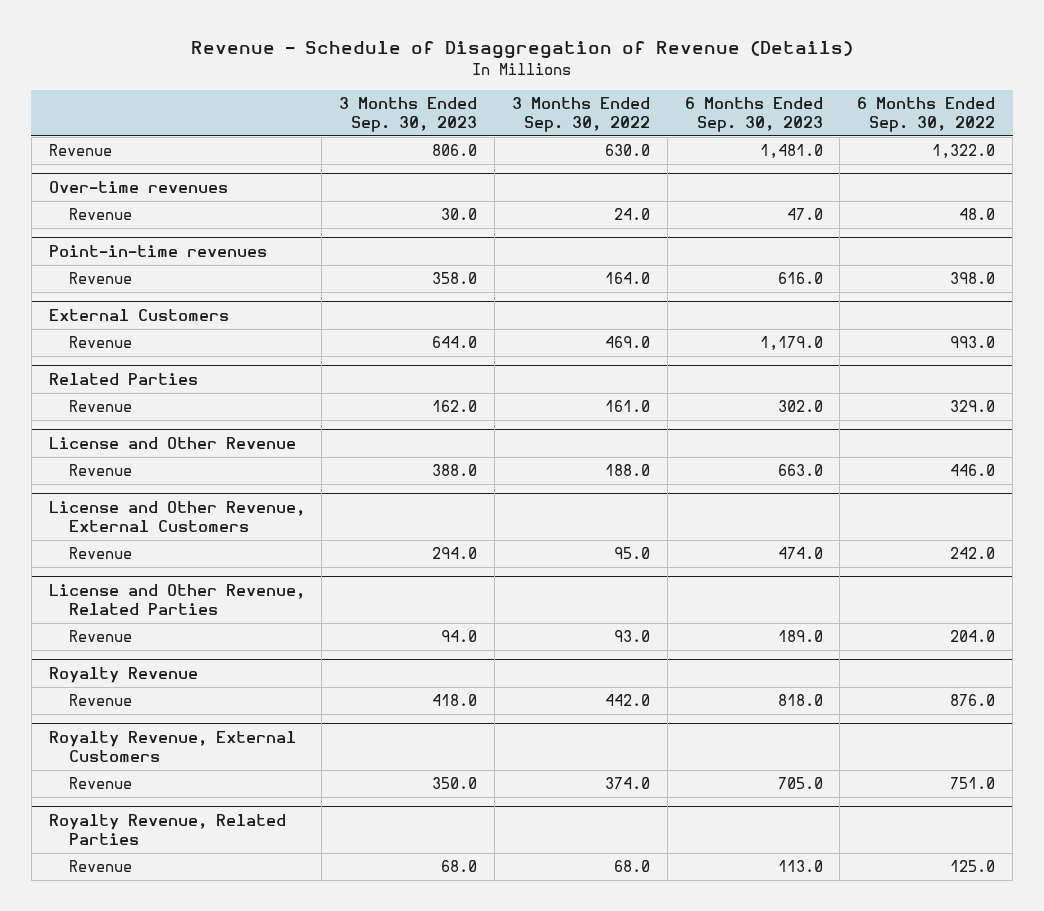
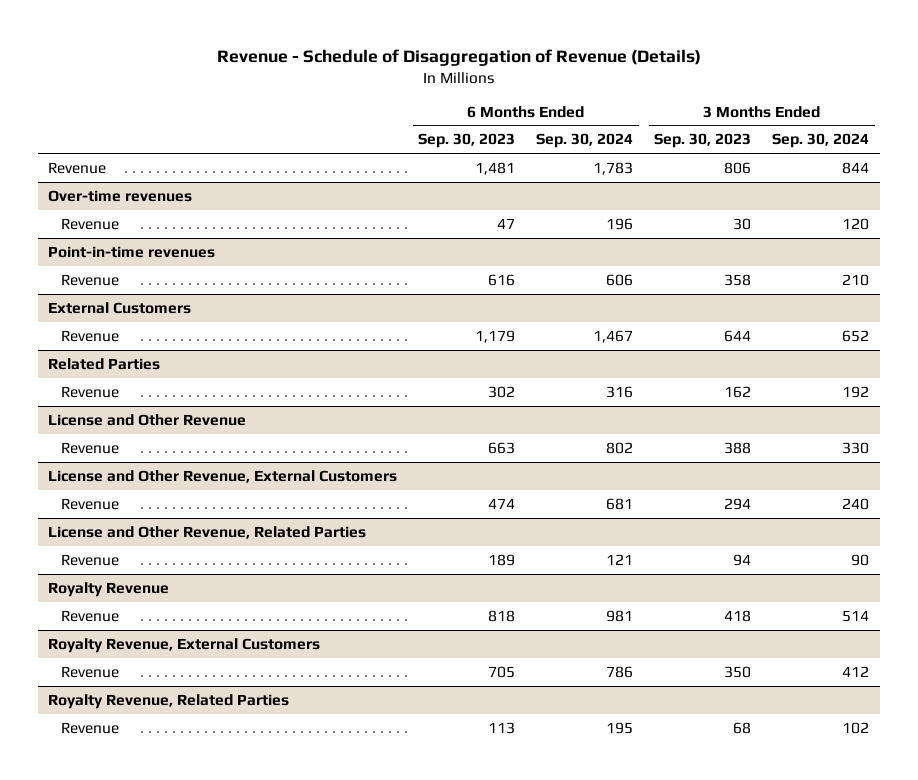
- | 3 Months Ended Sep. 30, 2023 | 3 Months Ended Sep. 30, 2022 | 6 Months Ended Sep. 30, 2023 | 6 Months Ended Sep. 30, 2022
+ | 6 Months Ended Sep. 30, 2023 | 6 Months Ended Sep. 30, 2024 | 3 Months Ended Sep. 30, 2023 | 3 Months Ended Sep. 30, 2024
- Revenue | 806.0 | 630.0 | 1,481.0 | 1,322.0
+ Revenue | 1,481 | 1,783 | 806 | 844
@ Over-time revenues
- Revenue | 30.0 | 24.0 | 47.0 | 48.0
+ Revenue | 47 | 196 | 30 | 120
@ Point-in-time revenues
- Revenue | 358.0 | 164.0 | 616.0 | 398.0
+ Revenue | 616 | 606 | 358 | 210
@ External Customers
- Revenue | 644.0 | 469.0 | 1,179.0 | 993.0
+ Revenue | 1,179 | 1,467 | 644 | 652
@ Related Parties
- Revenue | 162.0 | 161.0 | 302.0 | 329.0
+ Revenue | 302 | 316 | 162 | 192
@ License and Other Revenue
- Revenue | 388.0 | 188.0 | 663.0 | 446.0
+ Revenue | 663 | 802 | 388 | 330
@ License and Other Revenue, External Customers
- Revenue | 294.0 | 95.0 | 474.0 | 242.0
+ Revenue | 474 | 681 | 294 | 240
@ License and Other Revenue, Related Parties
- Revenue | 94.0 | 93.0 | 189.0 | 204.0
+ Revenue | 189 | 121 | 94 | 90
@ Royalty Revenue
- Revenue | 418.0 | 442.0 | 818.0 | 876.0
+ Revenue | 818 | 981 | 418 | 514
@ Royalty Revenue, External Customers
- Revenue | 350.0 | 374.0 | 705.0 | 751.0
+ Revenue | 705 | 786 | 350 | 412
@ Royalty Revenue, Related Parties
- Revenue | 68.0 | 68.0 | 113.0 | 125.0
+ Revenue | 113 | 195 | 68 | 102

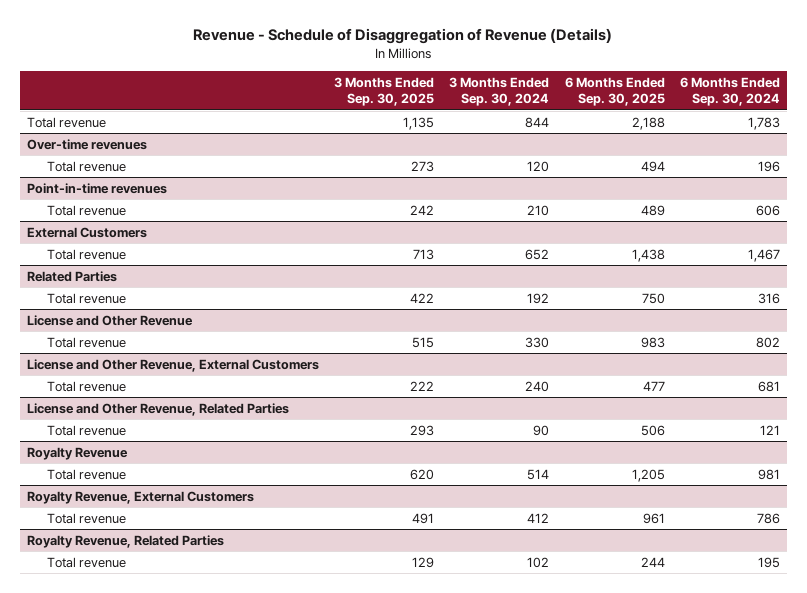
- | 6 Months Ended Sep. 30, 2023 | 6 Months Ended Sep. 30, 2024 | 3 Months Ended Sep. 30, 2023 | 3 Months Ended Sep. 30, 2024
+ | 3 Months Ended Sep. 30, 2025 | 3 Months Ended Sep. 30, 2024 | 6 Months Ended Sep. 30, 2025 | 6 Months Ended Sep. 30, 2024
- Revenue | 1,481 | 1,783 | 806 | 844
+ Total revenue | 1,135 | 844 | 2,188 | 1,783
@ Over-time revenues
- Revenue | 47 | 196 | 30 | 120
+ Total revenue | 273 | 120 | 494 | 196
@ Point-in-time revenues
- Revenue | 616 | 606 | 358 | 210
+ Total revenue | 242 | 210 | 489 | 606
@ External Customers
- Revenue | 1,179 | 1,467 | 644 | 652
+ Total revenue | 713 | 652 | 1,438 | 1,467
@ Related Parties
- Revenue | 302 | 316 | 162 | 192
+ Total revenue | 422 | 192 | 750 | 316
@ License and Other Revenue
- Revenue | 663 | 802 | 388 | 330
+ Total revenue | 515 | 330 | 983 | 802
@ License and Other Revenue, External Customers
- Revenue | 474 | 681 | 294 | 240
+ Total revenue | 222 | 240 | 477 | 681
@ License and Other Revenue, Related Parties
- Revenue | 189 | 121 | 94 | 90
+ Total revenue | 293 | 90 | 506 | 121
@ Royalty Revenue
- Revenue | 818 | 981 | 418 | 514
+ Total revenue | 620 | 514 | 1,205 | 981
@ Royalty Revenue, External Customers
- Revenue | 705 | 786 | 350 | 412
+ Total revenue | 491 | 412 | 961 | 786
@ Royalty Revenue, Related Parties
- Revenue | 113 | 195 | 68 | 102
+ Total revenue | 129 | 102 | 244 | 195

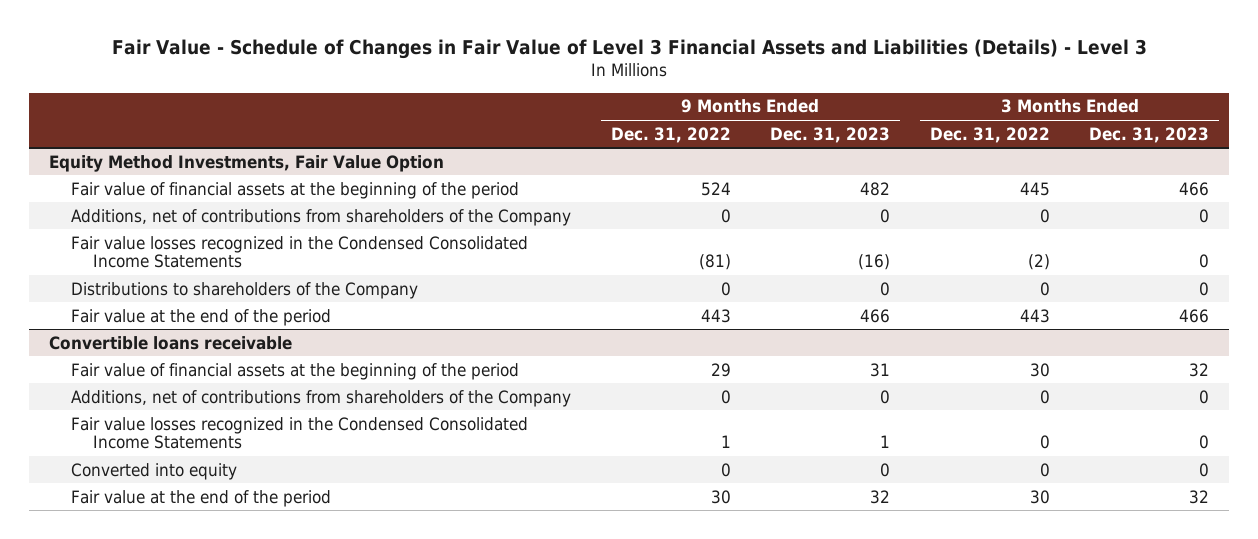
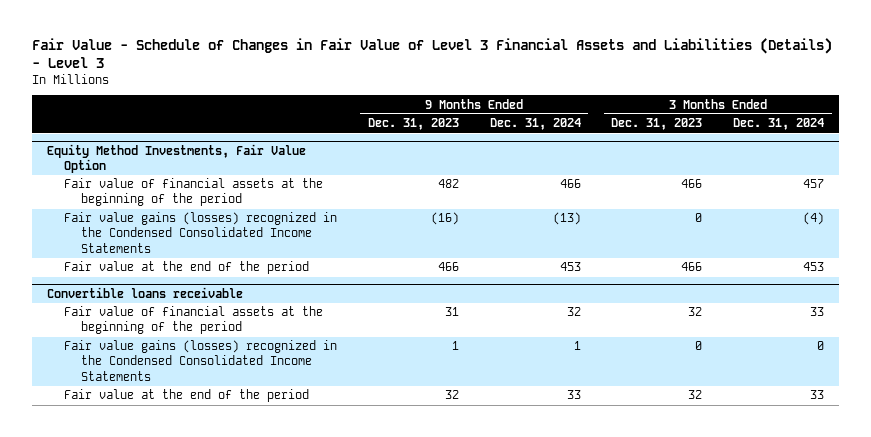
- | 9 Months Ended Dec. 31, 2022 | 9 Months Ended Dec. 31, 2023 | 3 Months Ended Dec. 31, 2022 | 3 Months Ended Dec. 31, 2023
+ | 9 Months Ended Dec. 31, 2023 | 9 Months Ended Dec. 31, 2024 | 3 Months Ended Dec. 31, 2023 | 3 Months Ended Dec. 31, 2024
@ Equity Method Investments, Fair Value Option
- Additions, net of contributions from shareholders of the Company | 0 | 0 | 0 | 0
- Fair value losses recognized in the Condensed Consolidated Income Statements | (81) | (16) | (2) | 0
- Distributions to shareholders of the Company | 0 | 0 | 0 | 0
+ Fair value gains (losses) recognized in the Condensed Consolidated Income Statements | (16) | (13) | 0 | (4)
@ Convertible loans receivable
- Additions, net of contributions from shareholders of the Company | 0 | 0 | 0 | 0
- Fair value losses recognized in the Condensed Consolidated Income Statements | 1 | 1 | 0 | 0
- Converted into equity | 0 | 0 | 0 | 0
+ Fair value gains (losses) recognized in the Condensed Consolidated Income Statements | 1 | 1 | 0 | 0

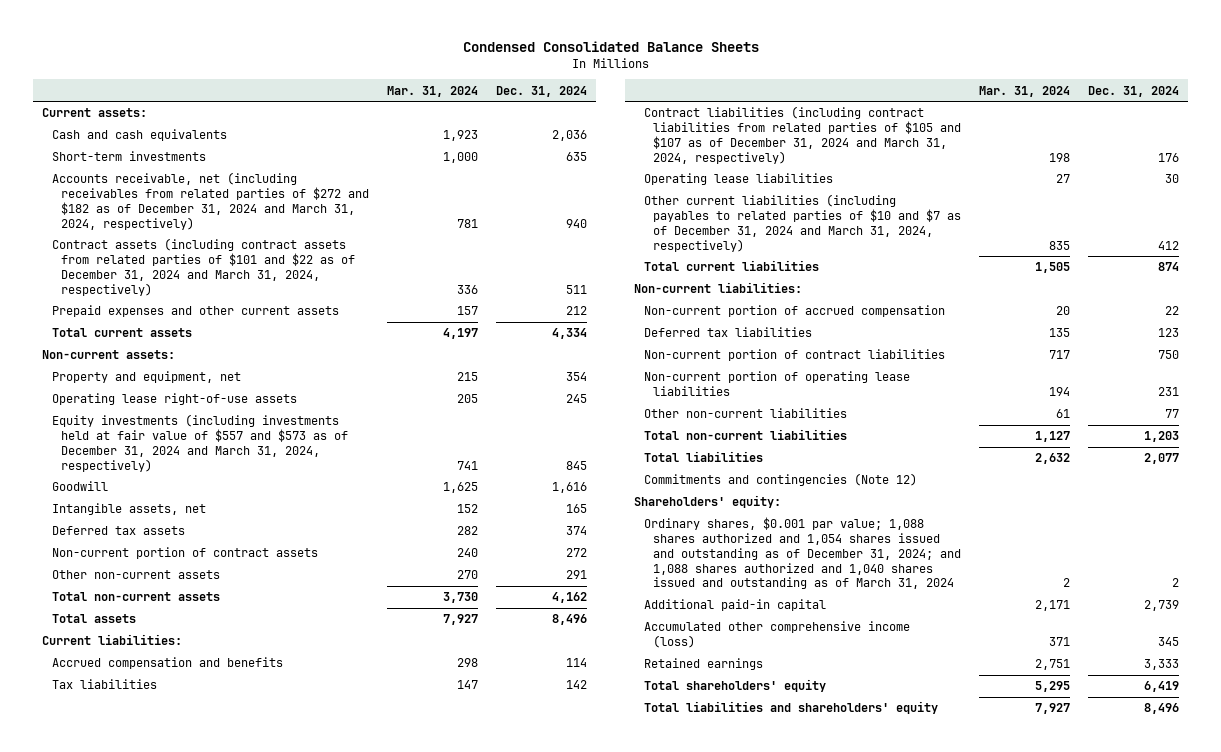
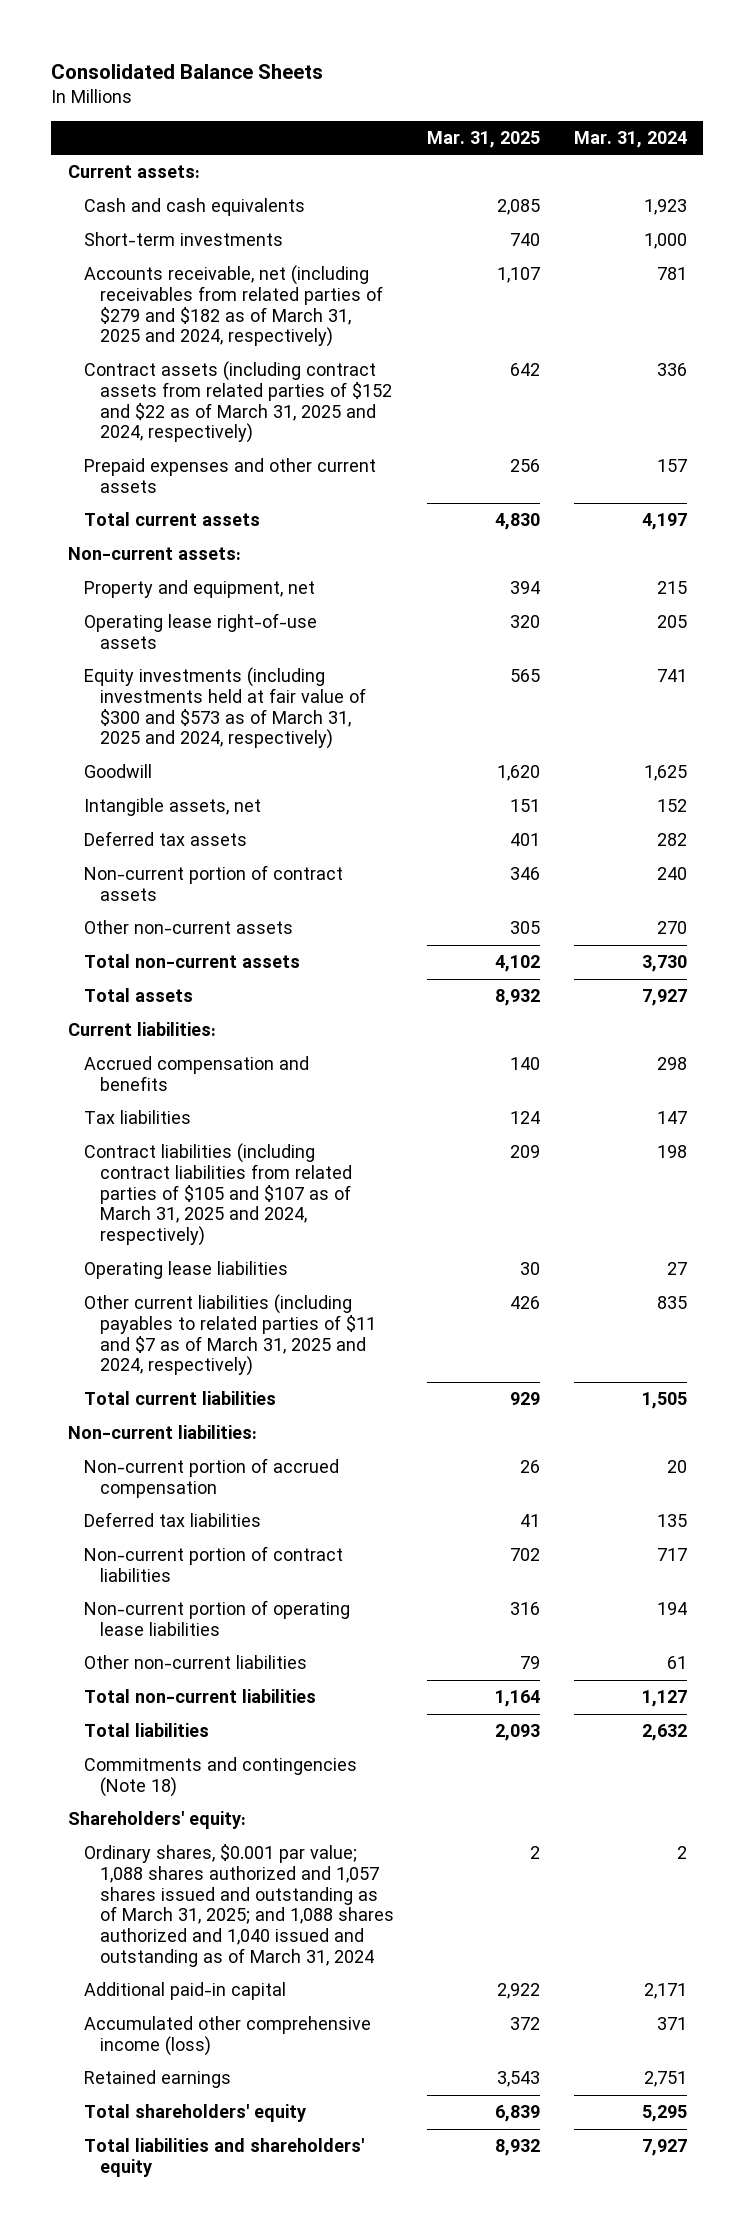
- Condensed Consolidated Balance Sheets
+ Consolidated Balance Sheets
- | Mar. 31, 2024 | Dec. 31, 2024
+ | Mar. 31, 2025 | Mar. 31, 2024
- Accounts receivable, net (including receivables from related parties of $272 and $182 as of December 31, 2024 and March 31, 2024, respectively) | 781 | 940
- Contract assets (including contract assets from related parties of $101 and $22 as of December 31, 2024 and March 31, 2024, respectively) | 336 | 511
+ Accounts receivable, net (including receivables from related parties of $279 and $182 as of March 31, 2025 and 2024, respectively) | 1,107 | 781
+ Contract assets (including contract assets from related parties of $152 and $22 as of March 31, 2025 and 2024, respectively) | 642 | 336
- Equity investments (including investments held at fair value of $557 and $573 as of December 31, 2024 and March 31, 2024, respectively) | 741 | 845
+ Equity investments (including investments held at fair value of $300 and $573 as of March 31, 2025 and 2024, respectively) | 565 | 741
- Contract liabilities (including contract liabilities from related parties of $105 and $107 as of December 31, 2024 and March 31, 2024, respectively) | 198 | 176
+ Contract liabilities (including contract liabilities from related parties of $105 and $107 as of March 31, 2025 and 2024, respectively) | 209 | 198
- Other current liabilities (including payables to related parties of $10 and $7 as of December 31, 2024 and March 31, 2024, respectively) | 835 | 412
+ Other current liabilities (including payables to related parties of $11 and $7 as of March 31, 2025 and 2024, respectively) | 426 | 835
- Commitments and contingencies (Note 12)
+ Commitments and contingencies (Note 18)
- Ordinary shares, $0.001 par value; 1,088 shares authorized and 1,054 shares issued and outstanding as of December 31, 2024; and 1,088 shares authorized and 1,040 shares issued and outstanding as of March 31, 2024 | 2 | 2
+ Ordinary shares, $0.001 par value; 1,088 shares authorized and 1,057 shares issued and outstanding as of March 31, 2025; and 1,088 shares authorized and 1,040 issued and outstanding as of March 31, 2024 | 2 | 2

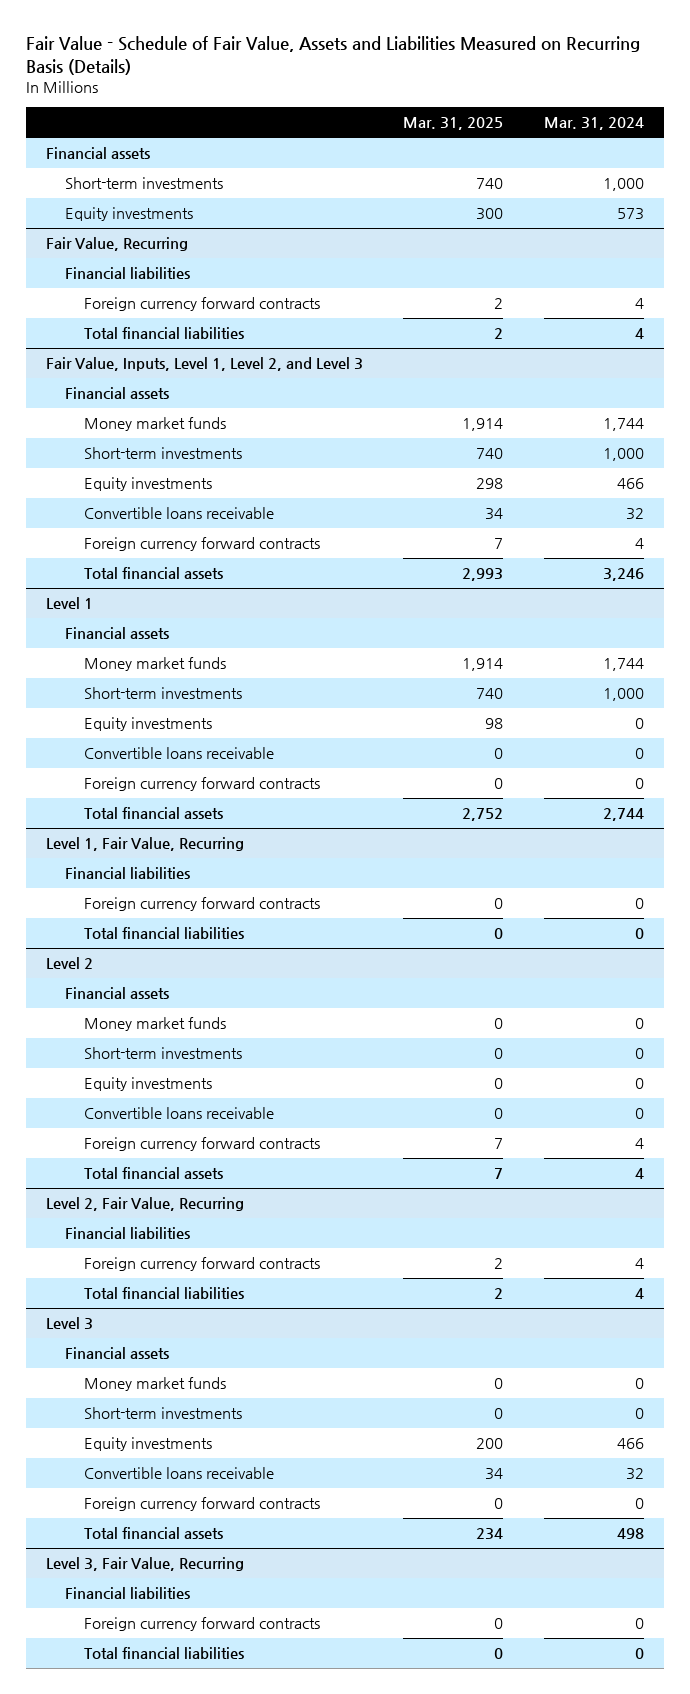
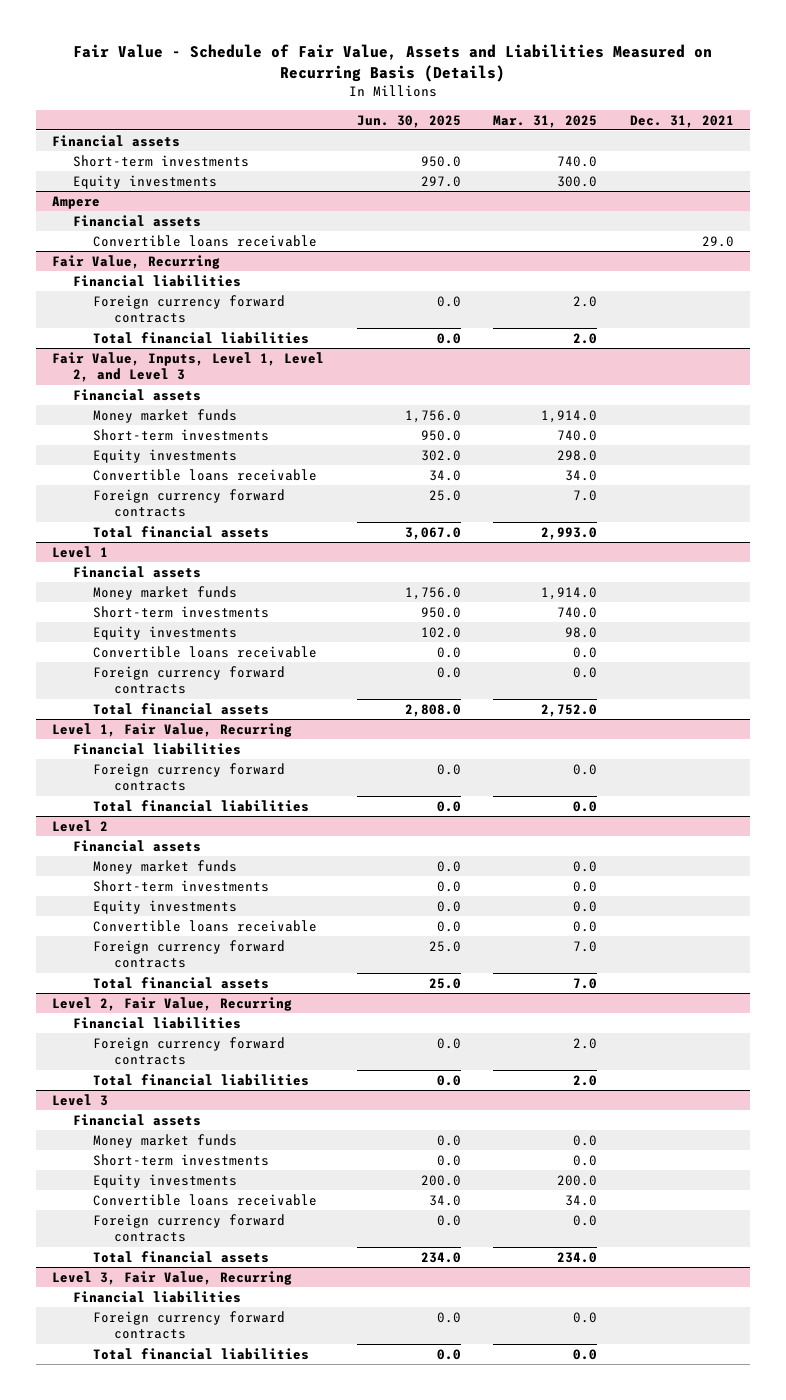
- | Mar. 31, 2025 | Mar. 31, 2024
+ | Jun. 30, 2025 | Mar. 31, 2025 | Dec. 31, 2021
- Short-term investments | 740 | 1,000
- Equity investments | 300 | 573
+ Short-term investments | 950.0 | 740.0 |
+ Equity investments | 297.0 | 300.0 |
+ Ampere
+ Financial assets
+ Convertible loans receivable | | | 29.0
@ Fair Value, Recurring
- Foreign currency forward contracts | 2 | 4
- Total financial liabilities | 2 | 4
+ Foreign currency forward contracts | 0.0 | 2.0 |
+ Total financial liabilities | 0.0 | 2.0 |
@ Fair Value, Inputs, Level 1, Level 2, and Level 3
- Money market funds | 1,914 | 1,744
- Short-term investments | 740 | 1,000
- Equity investments | 298 | 466
- Convertible loans receivable | 34 | 32
- Foreign currency forward contracts | 7 | 4
- Total financial assets | 2,993 | 3,246
+ Money market funds | 1,756.0 | 1,914.0 |
+ Short-term investments | 950.0 | 740.0 |
+ Equity investments | 302.0 | 298.0 |
+ Convertible loans receivable | 34.0 | 34.0 |
+ Foreign currency forward contracts | 25.0 | 7.0 |
+ Total financial assets | 3,067.0 | 2,993.0 |
@ Level 1
- Money market funds | 1,914 | 1,744
- Short-term investments | 740 | 1,000
- Equity investments | 98 | 0
- Convertible loans receivable | 0 | 0
- Foreign currency forward contracts | 0 | 0
- Total financial assets | 2,752 | 2,744
+ Money market funds | 1,756.0 | 1,914.0 |
+ Short-term investments | 950.0 | 740.0 |
+ Equity investments | 102.0 | 98.0 |
+ Convertible loans receivable | 0.0 | 0.0 |
+ Foreign currency forward contracts | 0.0 | 0.0 |
+ Total financial assets | 2,808.0 | 2,752.0 |
@ Level 1, Fair Value, Recurring
- Foreign currency forward contracts | 0 | 0
- Total financial liabilities | 0 | 0
+ Foreign currency forward contracts | 0.0 | 0.0 |
+ Total financial liabilities | 0.0 | 0.0 |
@ Level 2
- Money market funds | 0 | 0
- Short-term investments | 0 | 0
- Equity investments | 0 | 0
- Convertible loans receivable | 0 | 0
- Foreign currency forward contracts | 7 | 4
- Total financial assets | 7 | 4
+ Money market funds | 0.0 | 0.0 |
+ Short-term investments | 0.0 | 0.0 |
+ Equity investments | 0.0 | 0.0 |
+ Convertible loans receivable | 0.0 | 0.0 |
+ Foreign currency forward contracts | 25.0 | 7.0 |
+ Total financial assets | 25.0 | 7.0 |
@ Level 2, Fair Value, Recurring
- Foreign currency forward contracts | 2 | 4
- Total financial liabilities | 2 | 4
+ Foreign currency forward contracts | 0.0 | 2.0 |
+ Total financial liabilities | 0.0 | 2.0 |
@ Level 3
- Money market funds | 0 | 0
- Short-term investments | 0 | 0
- Equity investments | 200 | 466
- Convertible loans receivable | 34 | 32
- Foreign currency forward contracts | 0 | 0
- Total financial assets | 234 | 498
+ Money market funds | 0.0 | 0.0 |
+ Short-term investments | 0.0 | 0.0 |
+ Equity investments | 200.0 | 200.0 |
+ Convertible loans receivable | 34.0 | 34.0 |
+ Foreign currency forward contracts | 0.0 | 0.0 |
+ Total financial assets | 234.0 | 234.0 |
@ Level 3, Fair Value, Recurring
- Foreign currency forward contracts | 0 | 0
- Total financial liabilities | 0 | 0
+ Foreign currency forward contracts | 0.0 | 0.0 |
+ Total financial liabilities | 0.0 | 0.0 |

